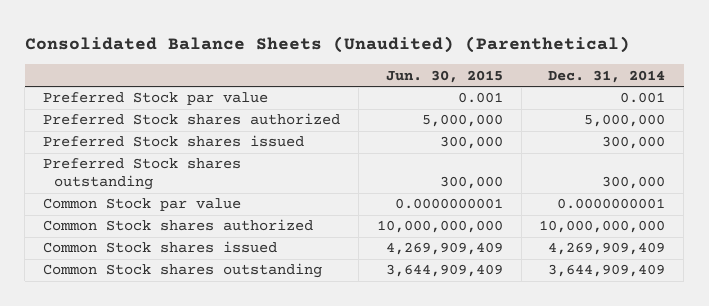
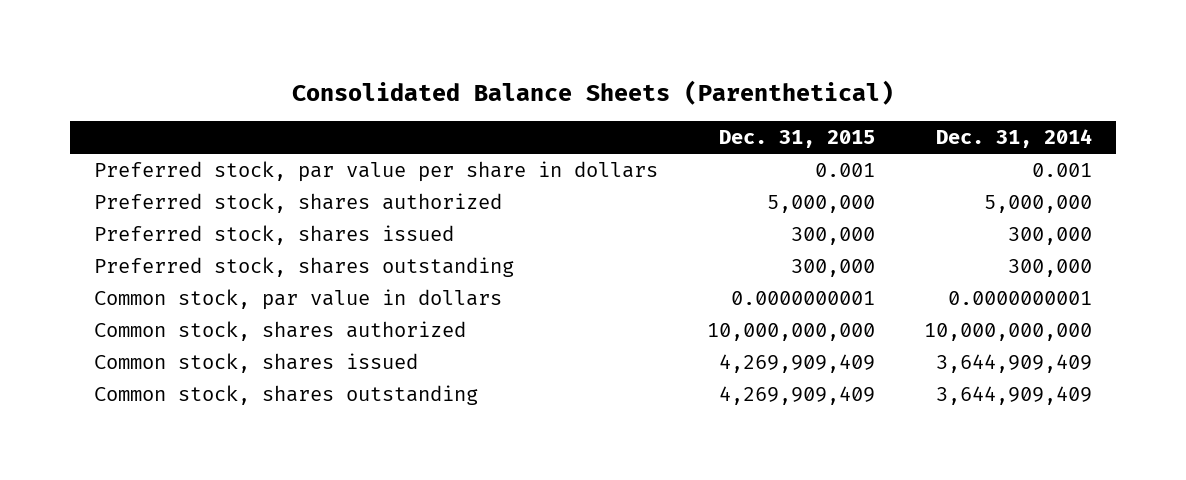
- Consolidated Balance Sheets (Unaudited) (Parenthetical)
+ Consolidated Balance Sheets (Parenthetical)
- | Jun. 30, 2015 | Dec. 31, 2014
+ | Dec. 31, 2015 | Dec. 31, 2014
- Preferred Stock par value | 0.001 | 0.001
- Preferred Stock shares authorized | 5,000,000 | 5,000,000
- Preferred Stock shares issued | 300,000 | 300,000
- Preferred Stock shares outstanding | 300,000 | 300,000
- Common Stock par value | 0.0000000001 | 0.0000000001
- Common Stock shares authorized | 10,000,000,000 | 10,000,000,000
- Common Stock shares issued | 4,269,909,409 | 4,269,909,409
- Common Stock shares outstanding | 3,644,909,409 | 3,644,909,409
+ Preferred stock, par value per share in dollars | 0.001 | 0.001
+ Preferred stock, shares authorized | 5,000,000 | 5,000,000
+ Preferred stock, shares issued | 300,000 | 300,000
+ Preferred stock, shares outstanding | 300,000 | 300,000
+ Common stock, par value in dollars | 0.0000000001 | 0.0000000001
+ Common stock, shares authorized | 10,000,000,000 | 10,000,000,000
+ Common stock, shares issued | 4,269,909,409 | 3,644,909,409
+ Common stock, shares outstanding | 4,269,909,409 | 3,644,909,409

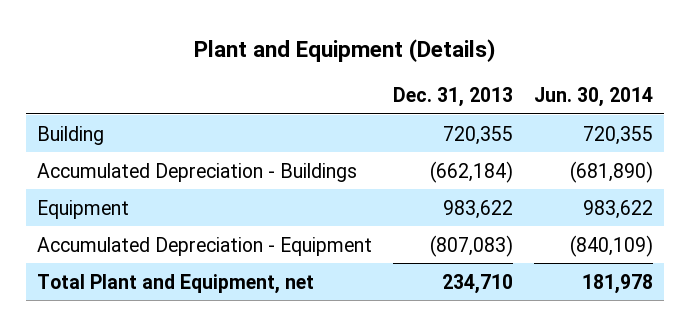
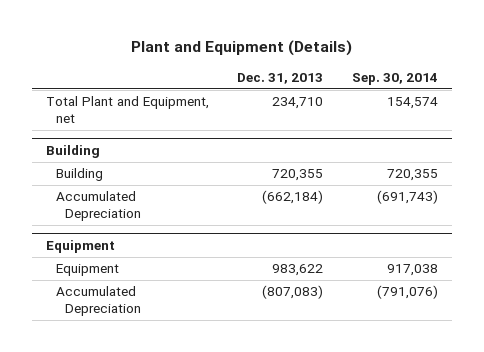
- | Dec. 31, 2013 | Jun. 30, 2014
+ | Dec. 31, 2013 | Sep. 30, 2014
moved up: Total Plant and Equipment, net | 234,710 | 154,574
+ Building
- Accumulated Depreciation - Buildings | (662,184) | (681,890)
+ Accumulated Depreciation | (662,184) | (691,743)
+ Equipment
- Accumulated Depreciation - Equipment | (807,083) | (840,109)
+ Accumulated Depreciation | (807,083) | (791,076)

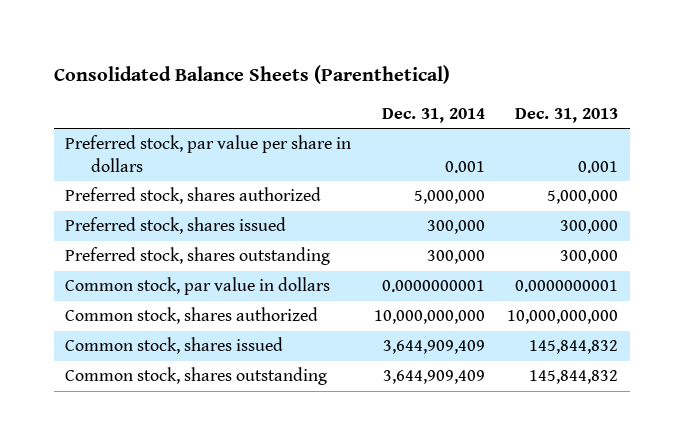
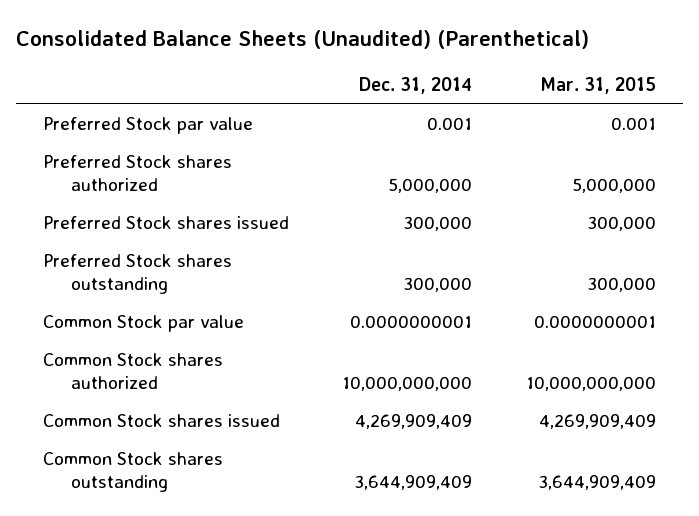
- Consolidated Balance Sheets (Parenthetical)
+ Consolidated Balance Sheets (Unaudited) (Parenthetical)
- | Dec. 31, 2014 | Dec. 31, 2013
+ | Dec. 31, 2014 | Mar. 31, 2015
- Preferred stock, par value per share in dollars | 0.001 | 0.001
- Preferred stock, shares authorized | 5,000,000 | 5,000,000
- Preferred stock, shares issued | 300,000 | 300,000
- Preferred stock, shares outstanding | 300,000 | 300,000
- Common stock, par value in dollars | 0.0000000001 | 0.0000000001
- Common stock, shares authorized | 10,000,000,000 | 10,000,000,000
- Common stock, shares issued | 3,644,909,409 | 145,844,832
- Common stock, shares outstanding | 3,644,909,409 | 145,844,832
+ Preferred Stock par value | 0.001 | 0.001
+ Preferred Stock shares authorized | 5,000,000 | 5,000,000
+ Preferred Stock shares issued | 300,000 | 300,000
+ Preferred Stock shares outstanding | 300,000 | 300,000
+ Common Stock par value | 0.0000000001 | 0.0000000001
+ Common Stock shares authorized | 10,000,000,000 | 10,000,000,000
+ Common Stock shares issued | 4,269,909,409 | 4,269,909,409
+ Common Stock shares outstanding | 3,644,909,409 | 3,644,909,409

